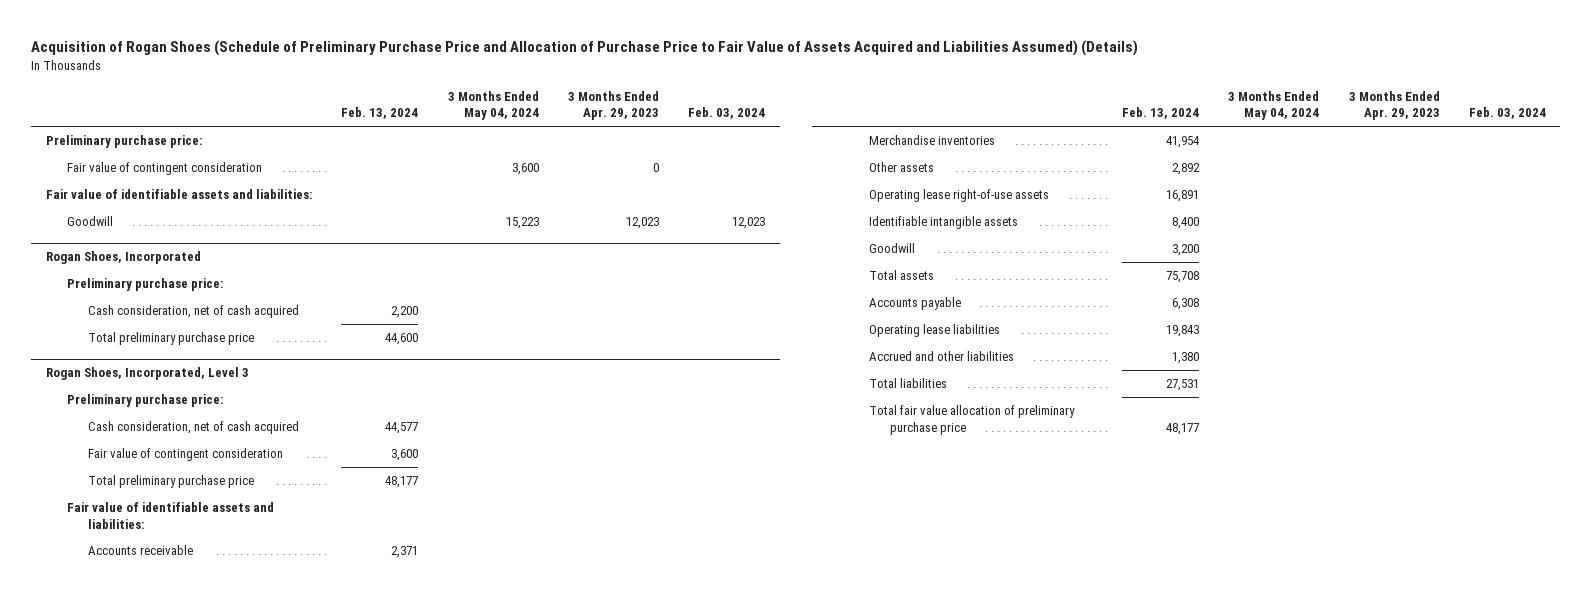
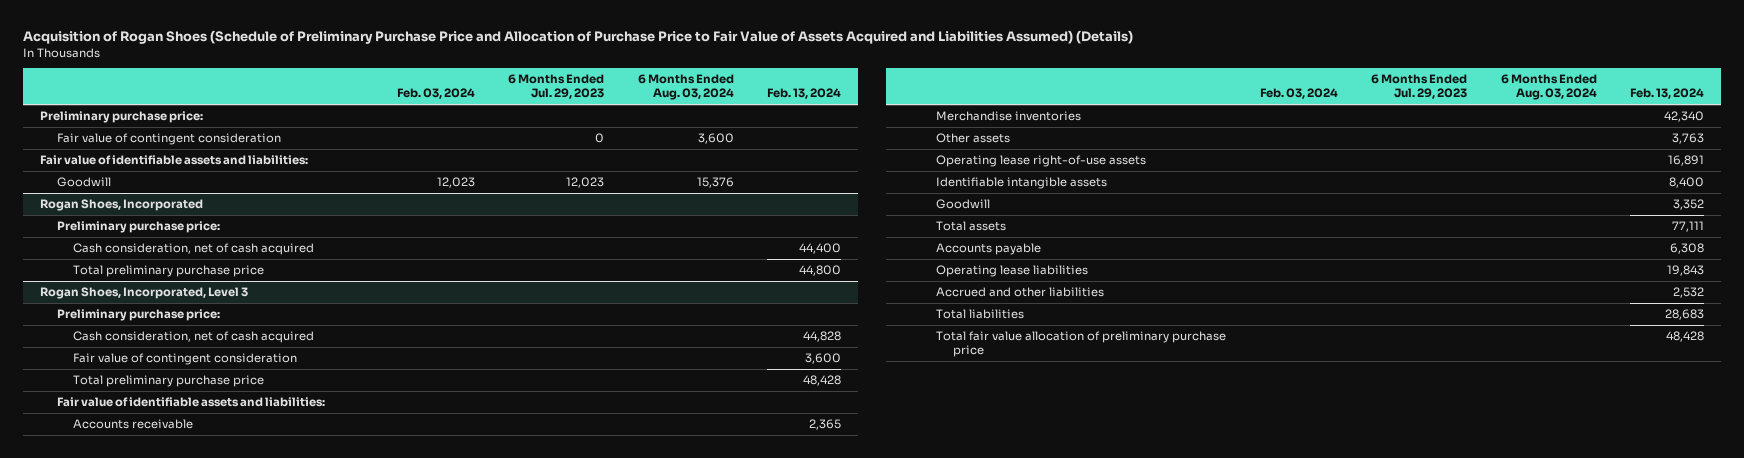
- | Feb. 13, 2024 | 3 Months Ended May 04, 2024 | 3 Months Ended Apr. 29, 2023 | Feb. 03, 2024
+ | Feb. 03, 2024 | 6 Months Ended Jul. 29, 2023 | 6 Months Ended Aug. 03, 2024 | Feb. 13, 2024
@ Rogan Shoes, Incorporated
- Cash consideration, net of cash acquired | 2,200 | | |
- Total preliminary purchase price | 44,600 | | |
+ Cash consideration, net of cash acquired | | | | 44,400
+ Total preliminary purchase price | | | | 44,800
@ Rogan Shoes, Incorporated, Level 3
- Cash consideration, net of cash acquired | 44,577 | | |
+ Cash consideration, net of cash acquired | | | | 44,828
- Total preliminary purchase price | 48,177 | | |
+ Total preliminary purchase price | | | | 48,428
- Accounts receivable | 2,371 | | |
- Merchandise inventories | 41,954 | | |
- Other assets | 2,892 | | |
+ Accounts receivable | | | | 2,365
+ Merchandise inventories | | | | 42,340
+ Other assets | | | | 3,763
- Goodwill | 3,200 | | |
- Total assets | 75,708 | | |
+ Goodwill | | | | 3,352
+ Total assets | | | | 77,111
- Accrued and other liabilities | 1,380 | | |
- Total liabilities | 27,531 | | |
- Total fair value allocation of preliminary purchase price | 48,177 | | |
+ Accrued and other liabilities | | | | 2,532
+ Total liabilities | | | | 28,683
+ Total fair value allocation of preliminary purchase price | | | | 48,428

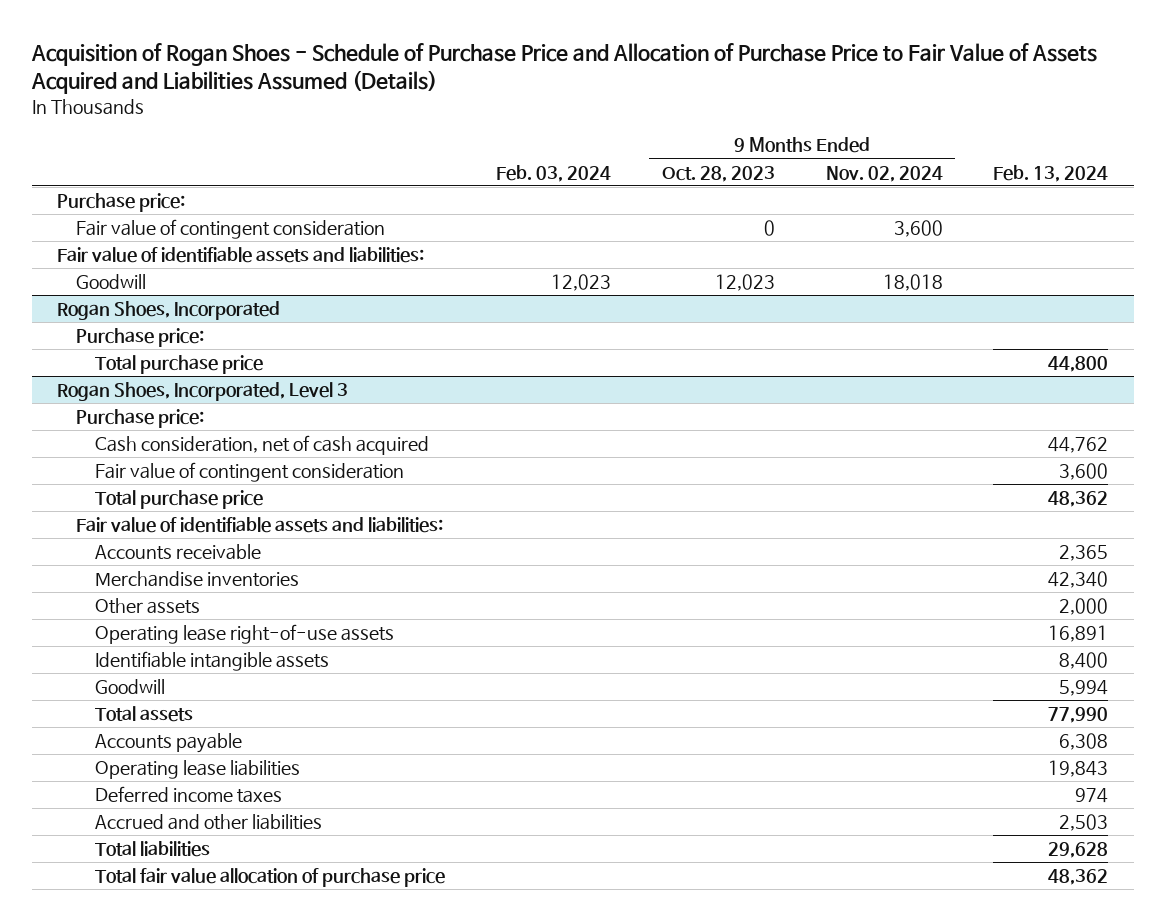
- Acquisition of Rogan Shoes (Schedule of Preliminary Purchase Price and Allocation of Purchase Price to Fair Value of Assets Acquired and Liabilities Assumed) (Details)
+ Acquisition of Rogan Shoes - Schedule of Purchase Price and Allocation of Purchase Price to Fair Value of Assets Acquired and Liabilities Assumed (Details)
- | Feb. 03, 2024 | 6 Months Ended Jul. 29, 2023 | 6 Months Ended Aug. 03, 2024 | Feb. 13, 2024
+ | Feb. 03, 2024 | 9 Months Ended Oct. 28, 2023 | 9 Months Ended Nov. 02, 2024 | Feb. 13, 2024
- Preliminary purchase price:
+ Purchase price:
@ Rogan Shoes, Incorporated
- Preliminary purchase price:
- Cash consideration, net of cash acquired | | | | 44,400
- Total preliminary purchase price | | | | 44,800
+ Purchase price:
+ Total purchase price | | | | 44,800
@ Rogan Shoes, Incorporated, Level 3
- Preliminary purchase price:
- Cash consideration, net of cash acquired | | | | 44,828
+ Purchase price:
+ Cash consideration, net of cash acquired | | | | 44,762
- Total preliminary purchase price | | | | 48,428
+ Total purchase price | | | | 48,362
- Other assets | | | | 3,763
+ Other assets | | | | 2,000
- Goodwill | | | | 3,352
- Total assets | | | | 77,111
+ Goodwill | | | | 5,994
+ Total assets | | | | 77,990
- Accrued and other liabilities | | | | 2,532
- Total liabilities | | | | 28,683
- Total fair value allocation of preliminary purchase price | | | | 48,428
+ Deferred income taxes | | | | 974
+ Accrued and other liabilities | | | | 2,503
+ Total liabilities | | | | 29,628
+ Total fair value allocation of purchase price | | | | 48,362

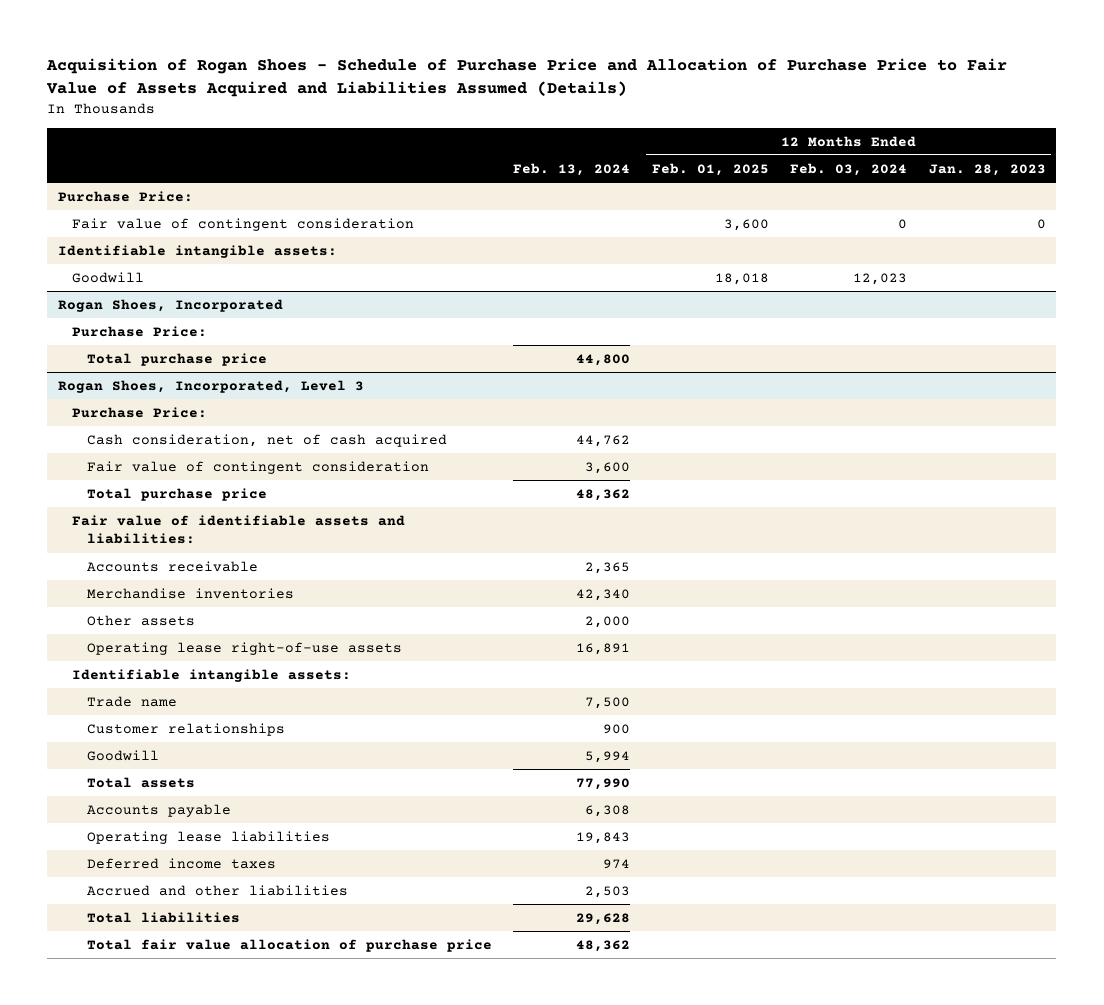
- | Feb. 03, 2024 | 9 Months Ended Oct. 28, 2023 | 9 Months Ended Nov. 02, 2024 | Feb. 13, 2024
+ | Feb. 13, 2024 | 12 Months Ended Feb. 01, 2025 | 12 Months Ended Feb. 03, 2024 | 12 Months Ended Jan. 28, 2023
- Purchase price:
+ Purchase Price:
- Fair value of identifiable assets and liabilities:
+ Identifiable intangible assets:
@ Rogan Shoes, Incorporated
- Purchase price:
+ Purchase Price:
@ Rogan Shoes, Incorporated, Level 3
- Purchase price:
+ Purchase Price:
- Identifiable intangible assets | | | | 8,400
+ Identifiable intangible assets:
+ Trade name | 7,500 | | |
+ Customer relationships | 900 | | |

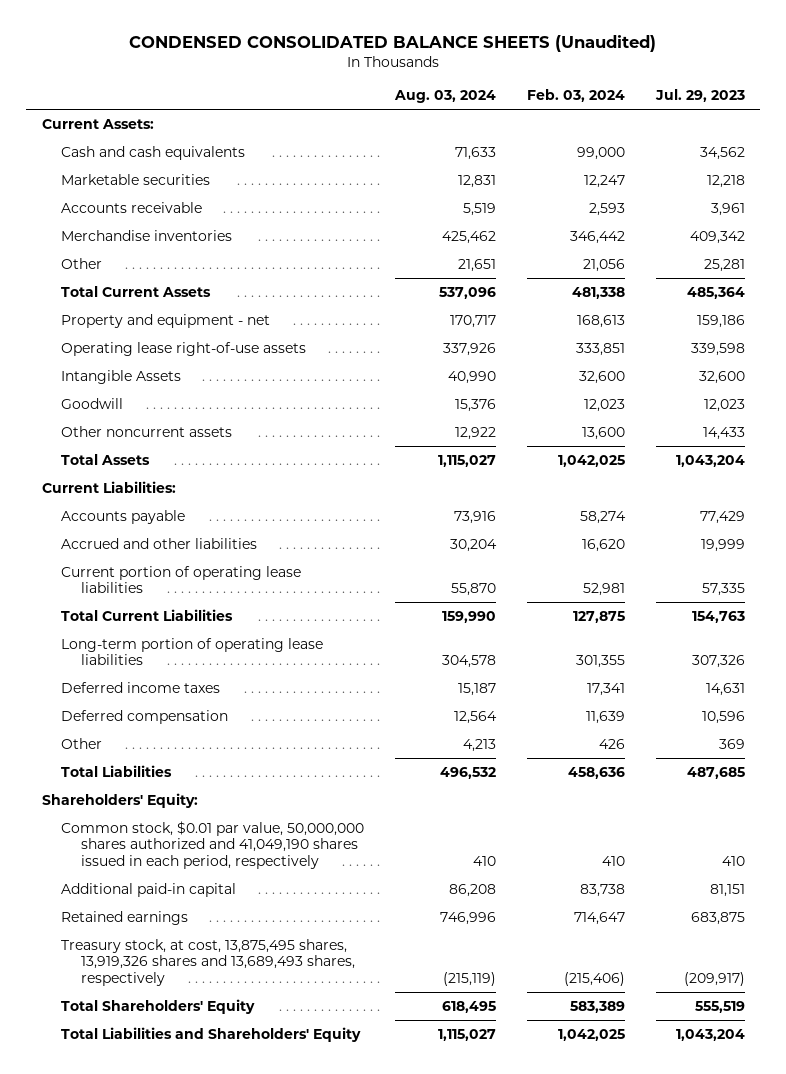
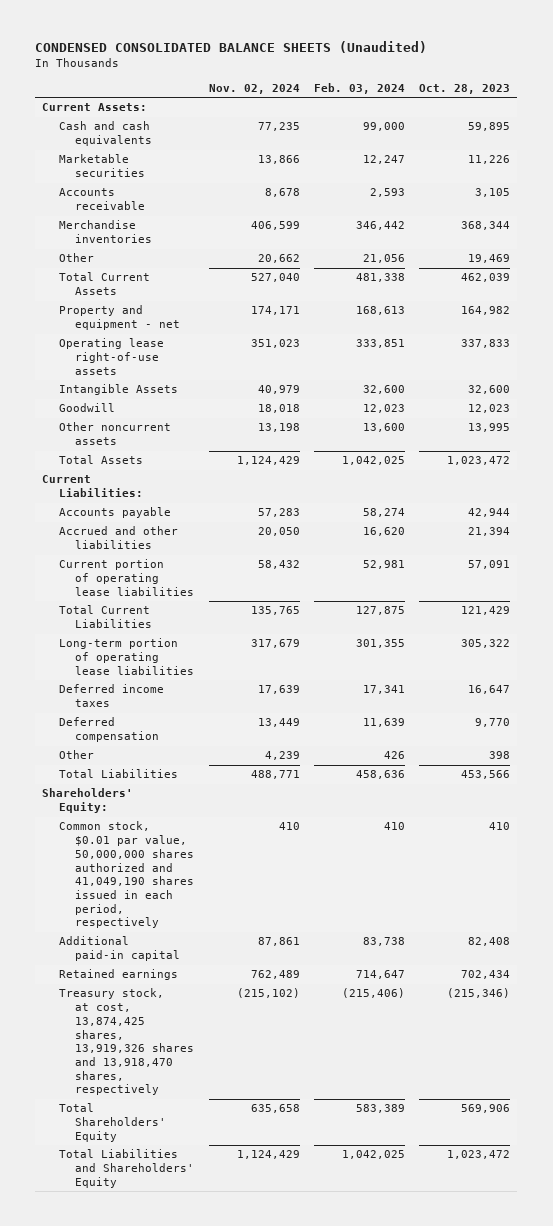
- | Aug. 03, 2024 | Feb. 03, 2024 | Jul. 29, 2023
+ | Nov. 02, 2024 | Feb. 03, 2024 | Oct. 28, 2023
- Treasury stock, at cost, 13,875,495 shares, 13,919,326 shares and 13,689,493 shares, respectively | (215,119) | (215,406) | (209,917)
+ Treasury stock, at cost, 13,874,425 shares, 13,919,326 shares and 13,918,470 shares, respectively | (215,102) | (215,406) | (215,346)

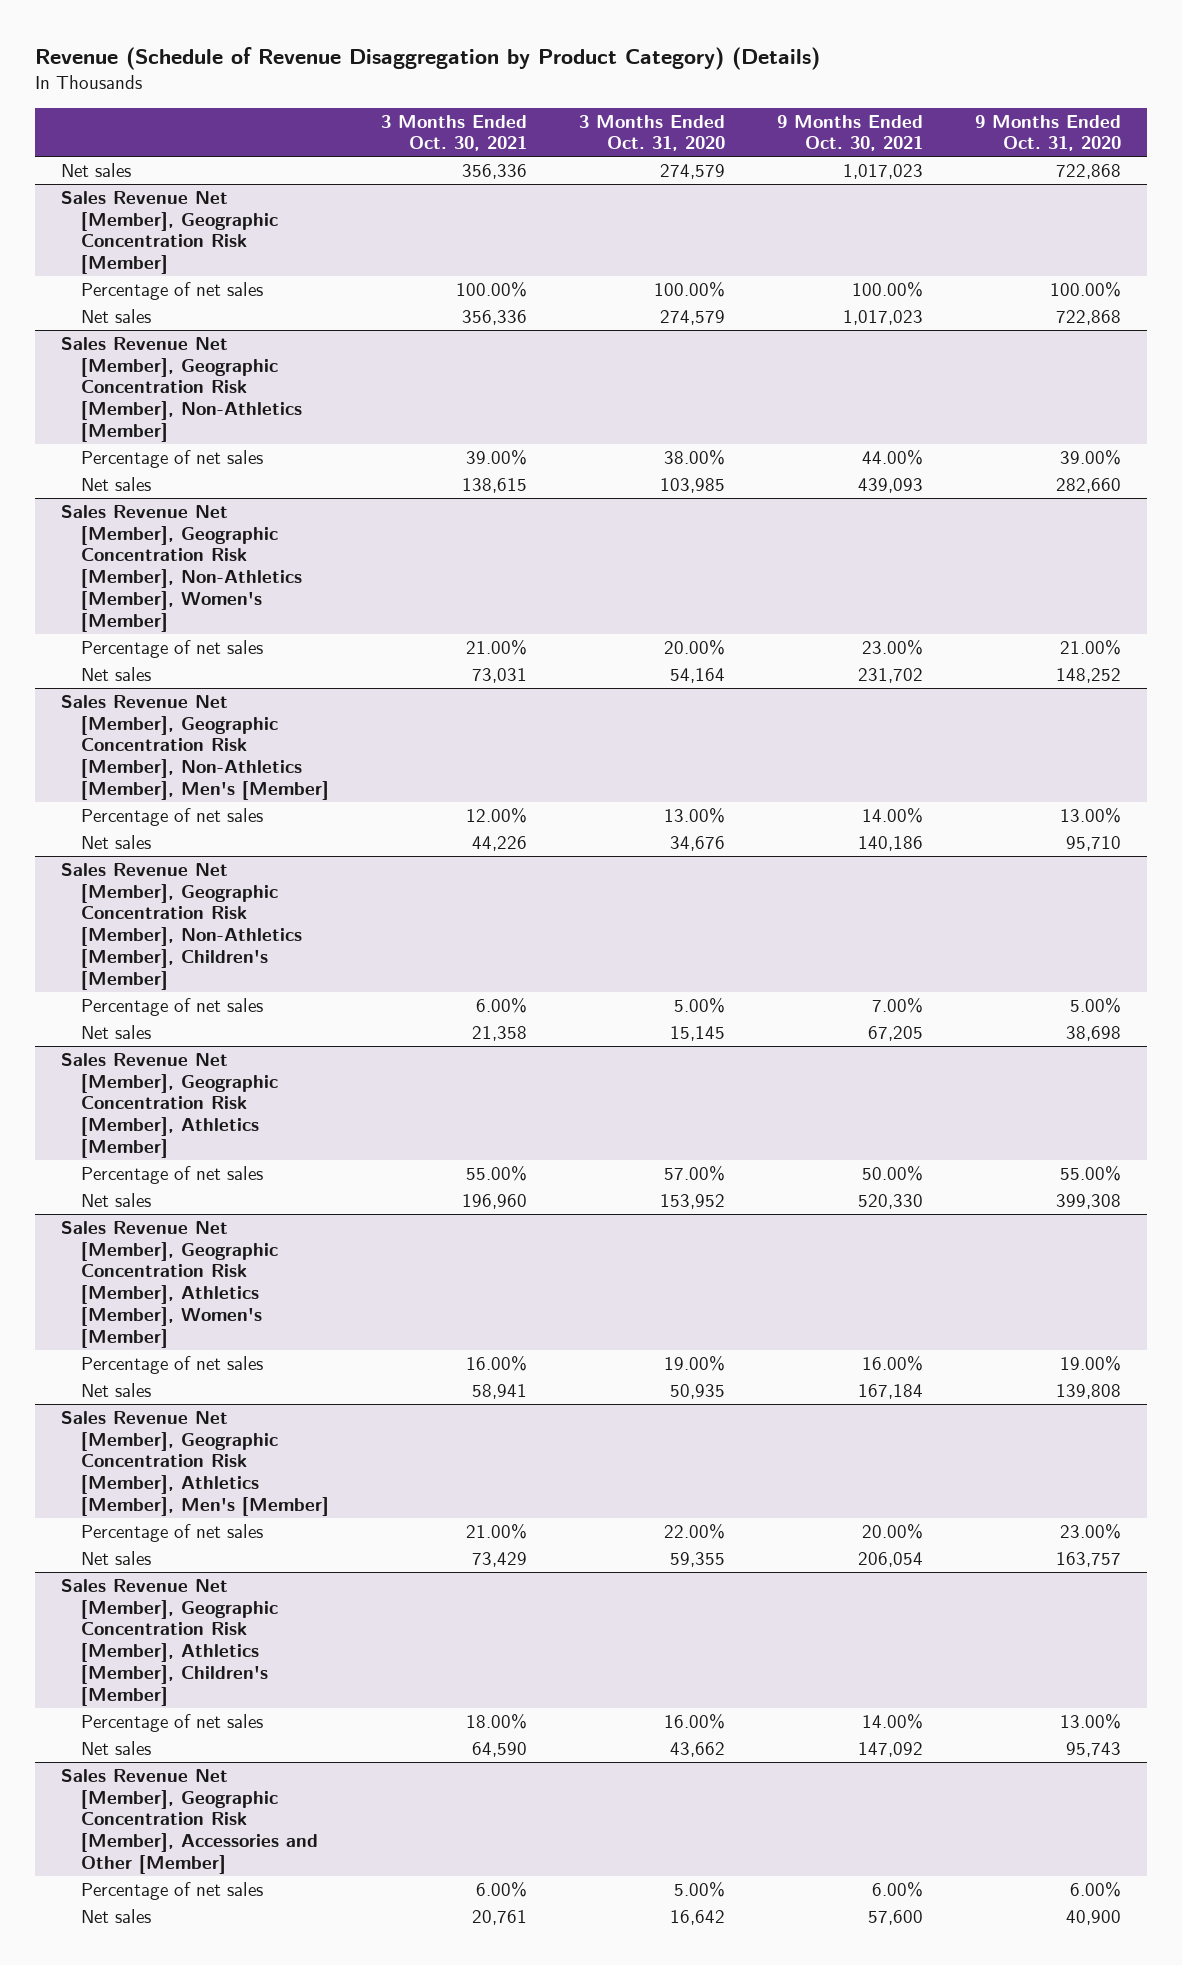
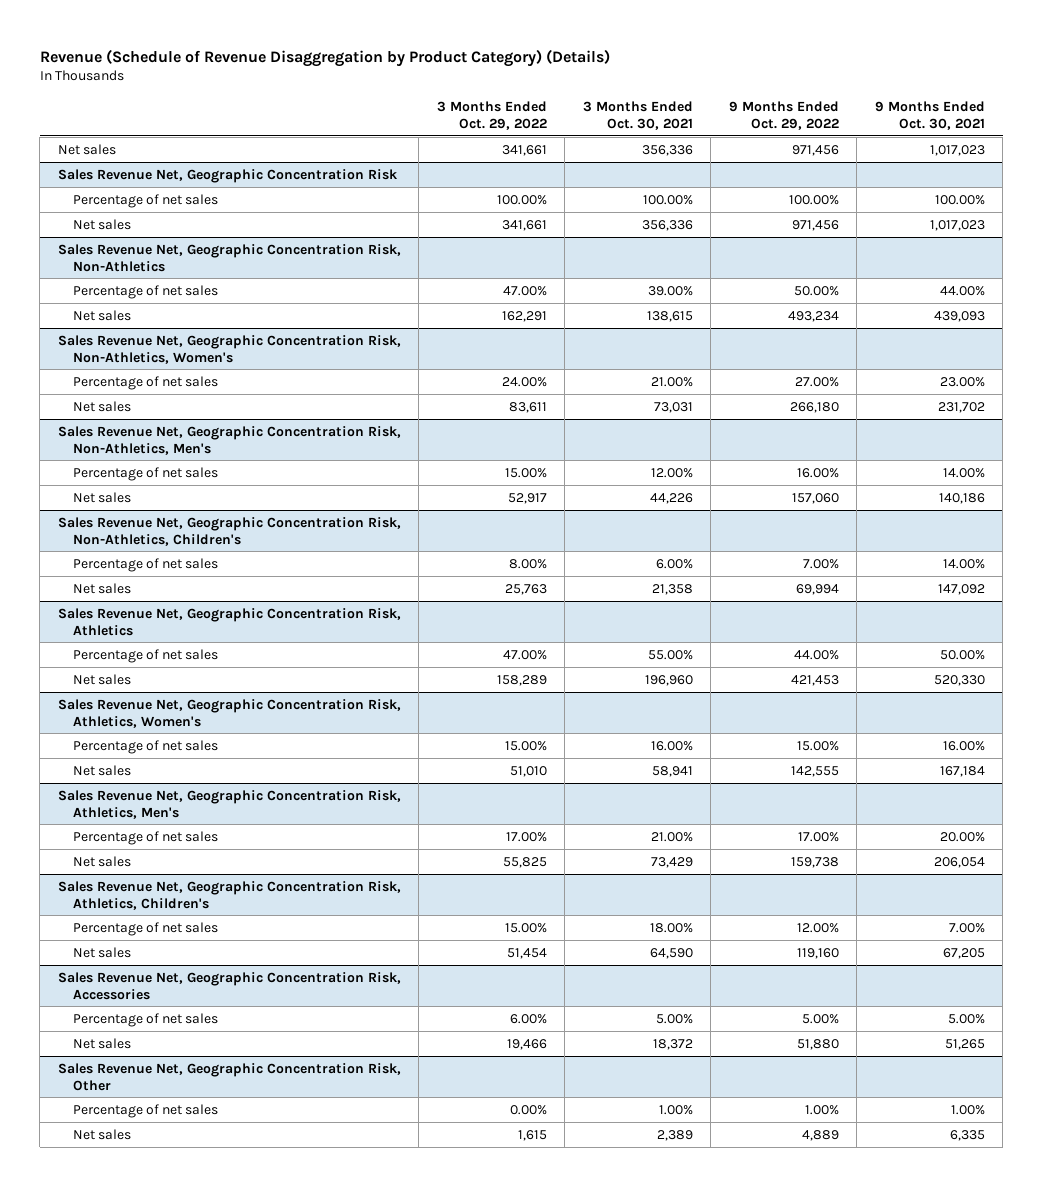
- | 3 Months Ended Oct. 30, 2021 | 3 Months Ended Oct. 31, 2020 | 9 Months Ended Oct. 30, 2021 | 9 Months Ended Oct. 31, 2020
+ | 3 Months Ended Oct. 29, 2022 | 3 Months Ended Oct. 30, 2021 | 9 Months Ended Oct. 29, 2022 | 9 Months Ended Oct. 30, 2021
- Sales Revenue Net [Member], Geographic Concentration Risk [Member]
+ Sales Revenue Net, Geographic Concentration Risk
- Sales Revenue Net [Member], Geographic Concentration Risk [Member], Non-Athletics [Member]
+ Sales Revenue Net, Geographic Concentration Risk, Non-Athletics
- Sales Revenue Net [Member], Geographic Concentration Risk [Member], Non-Athletics [Member], Women's [Member]
+ Sales Revenue Net, Geographic Concentration Risk, Non-Athletics, Women's
- Sales Revenue Net [Member], Geographic Concentration Risk [Member], Non-Athletics [Member], Men's [Member]
+ Sales Revenue Net, Geographic Concentration Risk, Non-Athletics, Men's
- Sales Revenue Net [Member], Geographic Concentration Risk [Member], Non-Athletics [Member], Children's [Member]
- Percentage of net sales | 6.00% | 5.00% | 7.00% | 5.00%
- Net sales | 21,358 | 15,145 | 67,205 | 38,698
- Sales Revenue Net [Member], Geographic Concentration Risk [Member], Athletics [Member]
+ Sales Revenue Net, Geographic Concentration Risk, Non-Athletics, Children's
+ Percentage of net sales | 8.00% | 6.00% | 7.00% | 14.00%
+ Net sales | 25,763 | 21,358 | 69,994 | 147,092
+ Sales Revenue Net, Geographic Concentration Risk, Athletics
- Sales Revenue Net [Member], Geographic Concentration Risk [Member], Athletics [Member], Women's [Member]
+ Sales Revenue Net, Geographic Concentration Risk, Athletics, Women's
- Sales Revenue Net [Member], Geographic Concentration Risk [Member], Athletics [Member], Men's [Member]
+ Sales Revenue Net, Geographic Concentration Risk, Athletics, Men's
- Sales Revenue Net [Member], Geographic Concentration Risk [Member], Athletics [Member], Children's [Member]
- Percentage of net sales | 18.00% | 16.00% | 14.00% | 13.00%
- Net sales | 64,590 | 43,662 | 147,092 | 95,743
- Sales Revenue Net [Member], Geographic Concentration Risk [Member], Accessories and Other [Member]
- Percentage of net sales | 6.00% | 5.00% | 6.00% | 6.00%
- Net sales | 20,761 | 16,642 | 57,600 | 40,900
+ Sales Revenue Net, Geographic Concentration Risk, Athletics, Children's
+ Percentage of net sales | 15.00% | 18.00% | 12.00% | 7.00%
+ Net sales | 51,454 | 64,590 | 119,160 | 67,205
+ Sales Revenue Net, Geographic Concentration Risk, Accessories
+ Percentage of net sales | 6.00% | 5.00% | 5.00% | 5.00%
+ Net sales | 19,466 | 18,372 | 51,880 | 51,265
+ Sales Revenue Net, Geographic Concentration Risk, Other
+ Percentage of net sales | 0.00% | 1.00% | 1.00% | 1.00%
+ Net sales | 1,615 | 2,389 | 4,889 | 6,335

